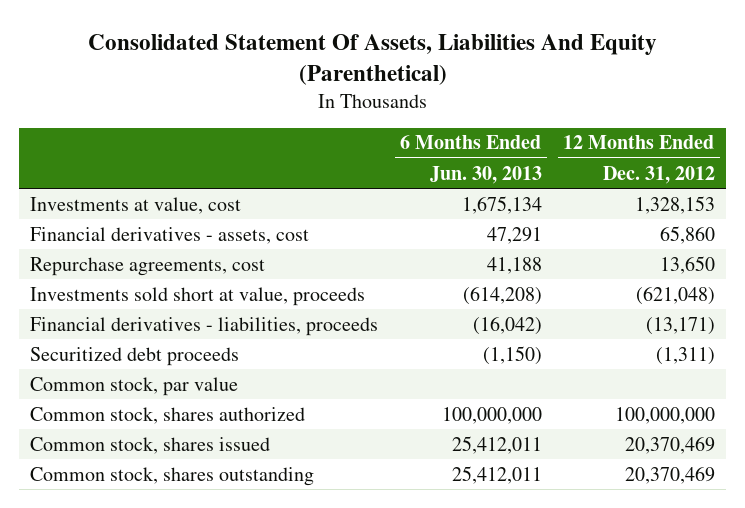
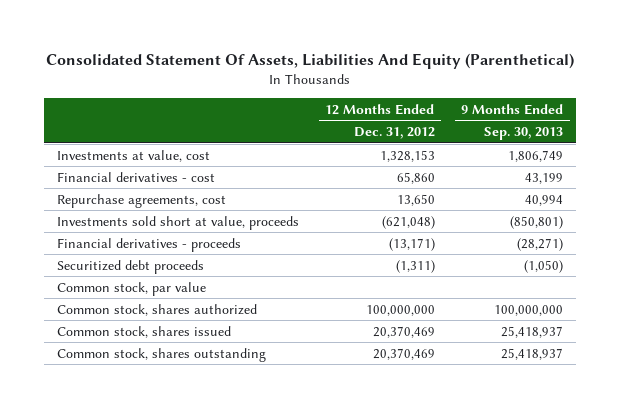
- | 6 Months Ended Jun. 30, 2013 | 12 Months Ended Dec. 31, 2012
+ | 12 Months Ended Dec. 31, 2012 | 9 Months Ended Sep. 30, 2013
- Financial derivatives - assets, cost | 47,291 | 65,860
+ Financial derivatives - cost | 65,860 | 43,199
- Financial derivatives - liabilities, proceeds | (16,042) | (13,171)
+ Financial derivatives - proceeds | (13,171) | (28,271)

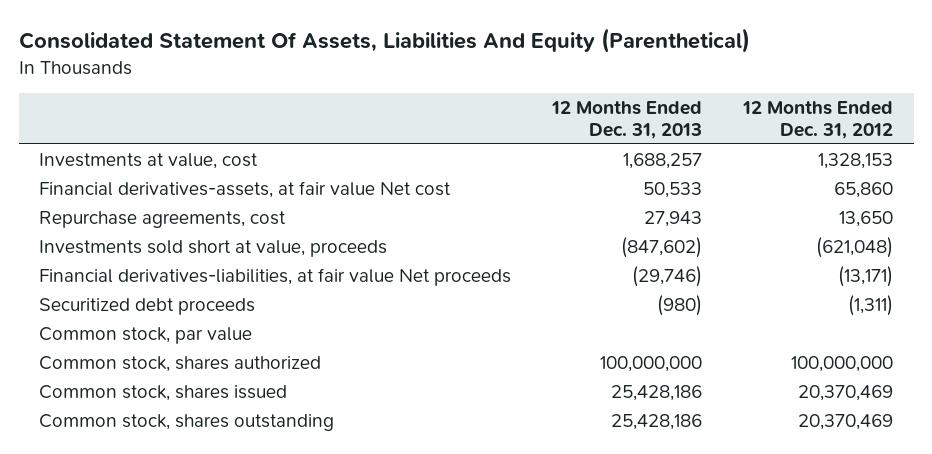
- | 12 Months Ended Dec. 31, 2012 | 9 Months Ended Sep. 30, 2013
+ | 12 Months Ended Dec. 31, 2013 | 12 Months Ended Dec. 31, 2012
- Financial derivatives - cost | 65,860 | 43,199
+ Financial derivatives-assets, at fair value Net cost | 50,533 | 65,860
- Financial derivatives - proceeds | (13,171) | (28,271)
+ Financial derivatives-liabilities, at fair value Net proceeds | (29,746) | (13,171)

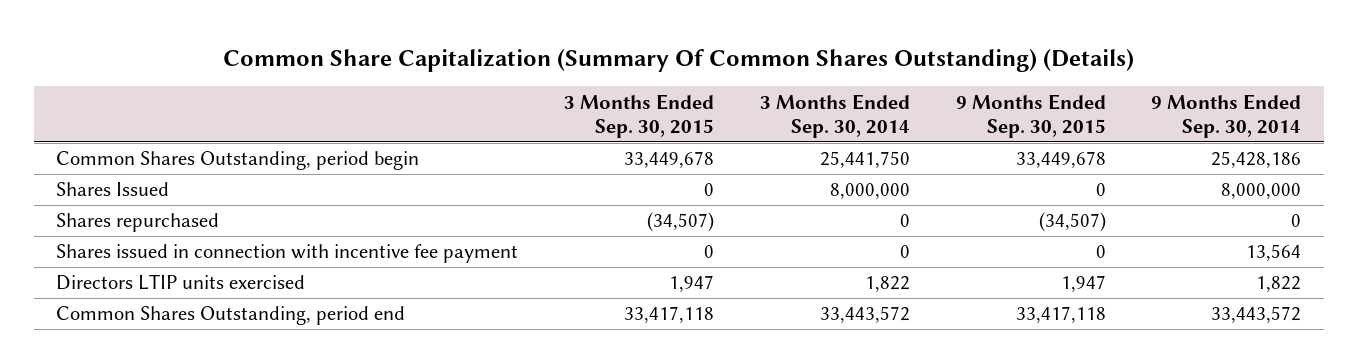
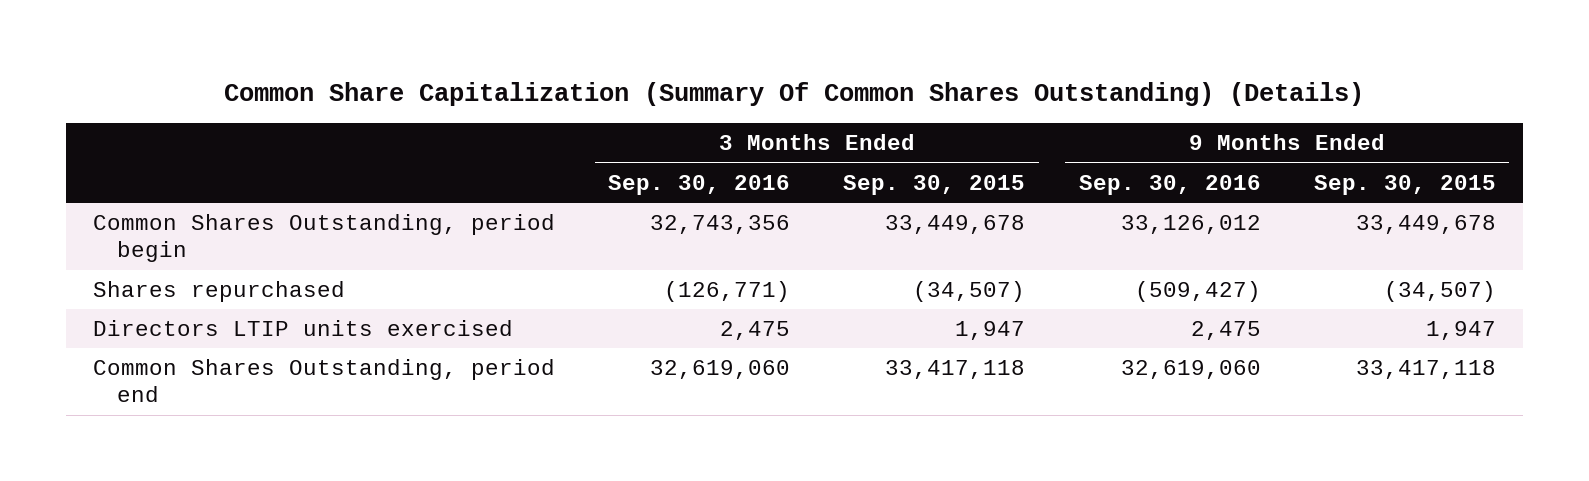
- | 3 Months Ended Sep. 30, 2015 | 3 Months Ended Sep. 30, 2014 | 9 Months Ended Sep. 30, 2015 | 9 Months Ended Sep. 30, 2014
+ | 3 Months Ended Sep. 30, 2016 | 3 Months Ended Sep. 30, 2015 | 9 Months Ended Sep. 30, 2016 | 9 Months Ended Sep. 30, 2015
- Shares Issued | 0 | 8,000,000 | 0 | 8,000,000
- Shares issued in connection with incentive fee payment | 0 | 0 | 0 | 13,564

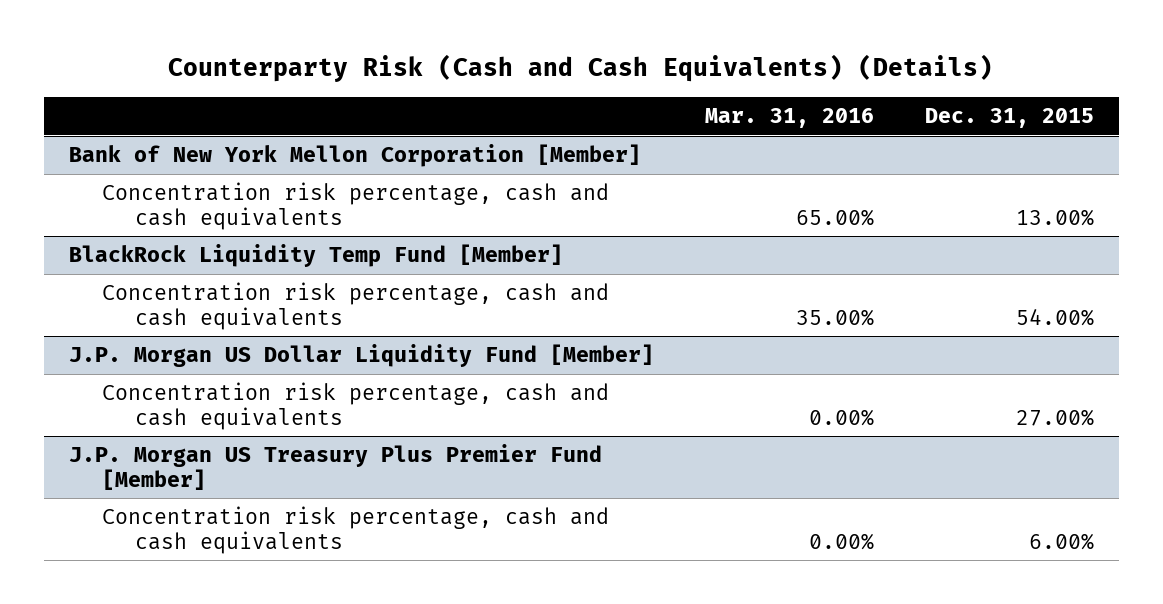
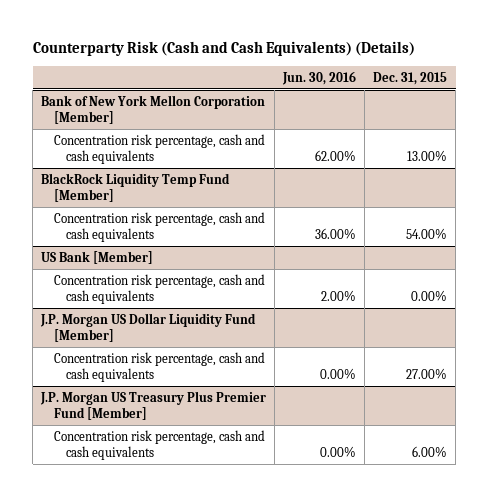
- | Mar. 31, 2016 | Dec. 31, 2015
+ | Jun. 30, 2016 | Dec. 31, 2015
+ US Bank [Member]
+ Concentration risk percentage, cash and cash equivalents | 2.00% | 0.00%

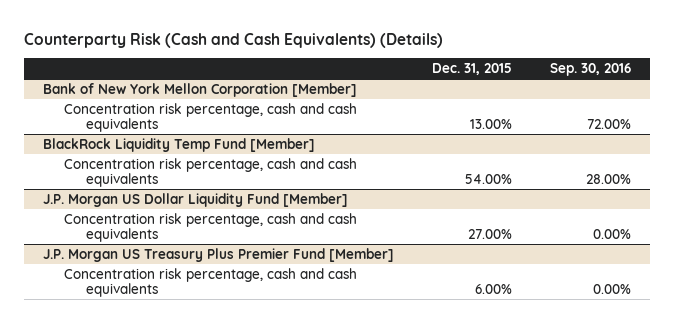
- | Jun. 30, 2016 | Dec. 31, 2015
+ | Dec. 31, 2015 | Sep. 30, 2016
- US Bank [Member]
- Concentration risk percentage, cash and cash equivalents | 2.00% | 0.00%

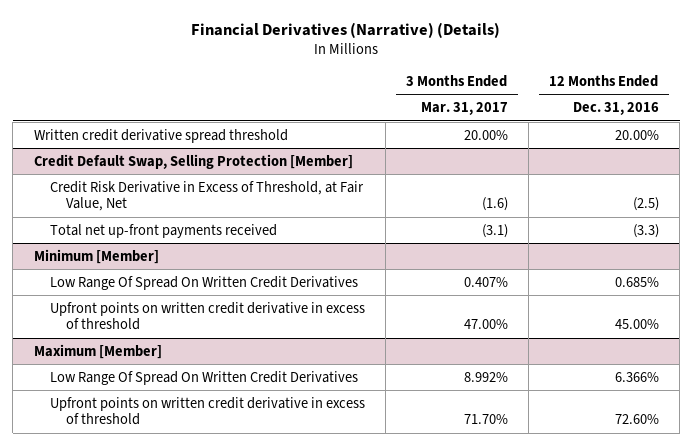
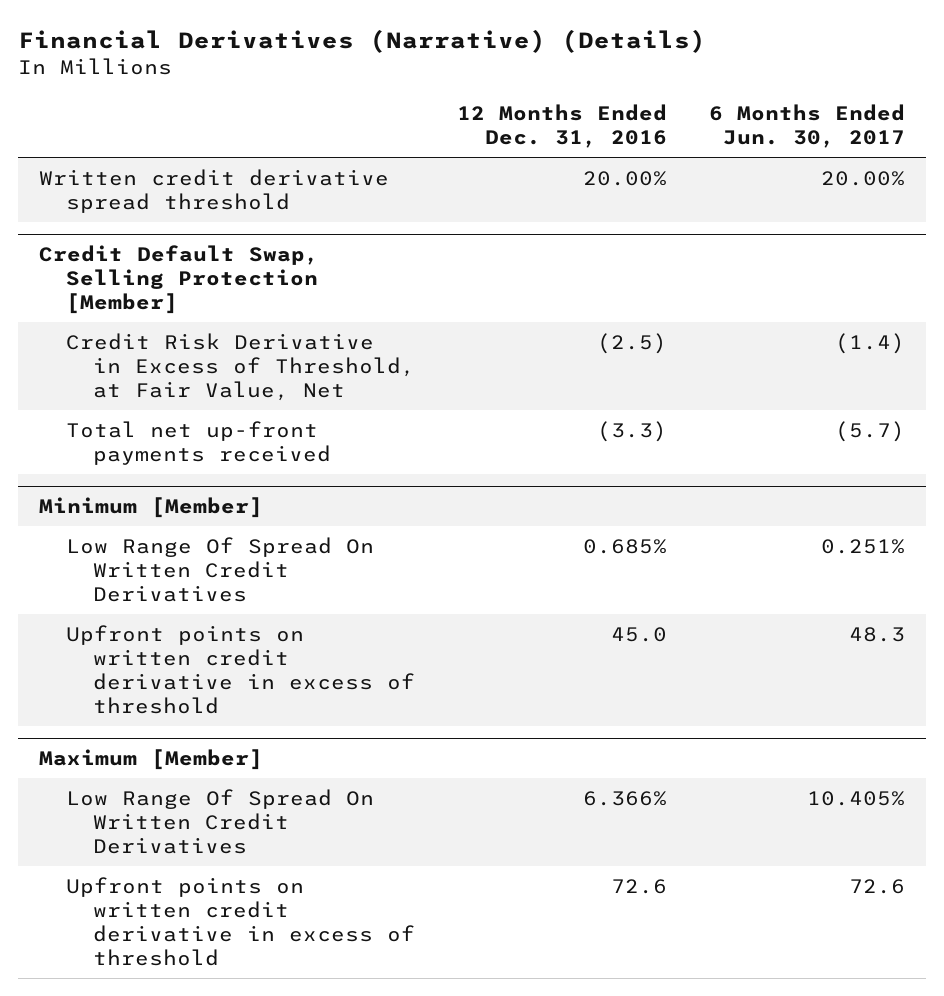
- | 3 Months Ended Mar. 31, 2017 | 12 Months Ended Dec. 31, 2016
+ | 12 Months Ended Dec. 31, 2016 | 6 Months Ended Jun. 30, 2017
@ Minimum [Member]
- Upfront points on written credit derivative in excess of threshold | 47.00% | 45.00%
+ Upfront points on written credit derivative in excess of threshold | 45.0 | 48.3
@ Maximum [Member]
- Upfront points on written credit derivative in excess of threshold | 71.70% | 72.60%
+ Upfront points on written credit derivative in excess of threshold | 72.6 | 72.6

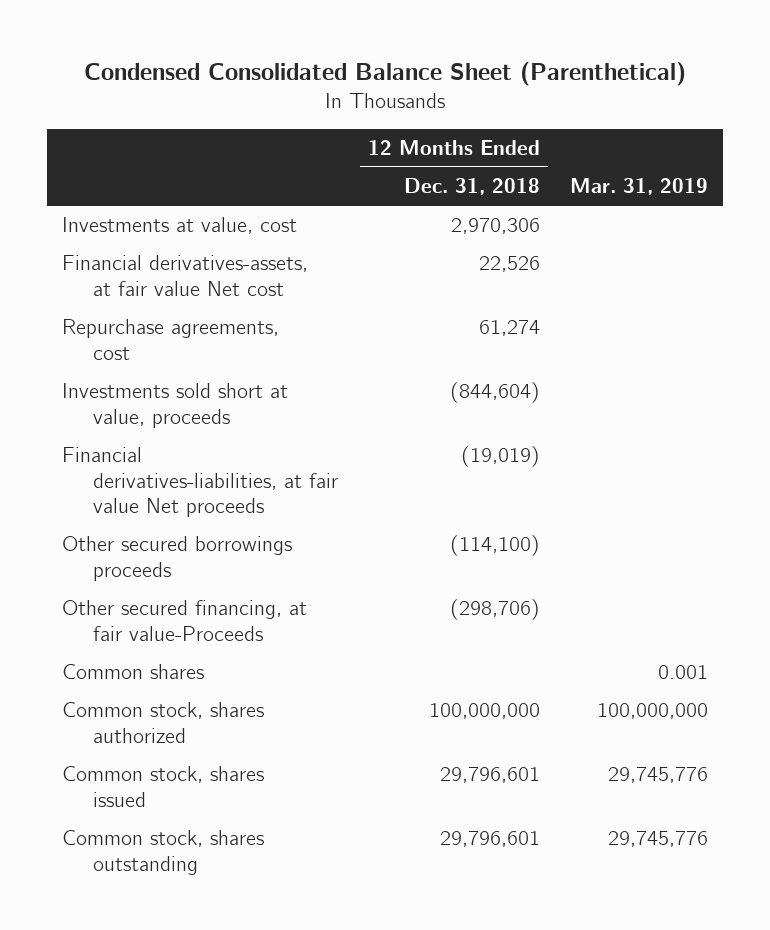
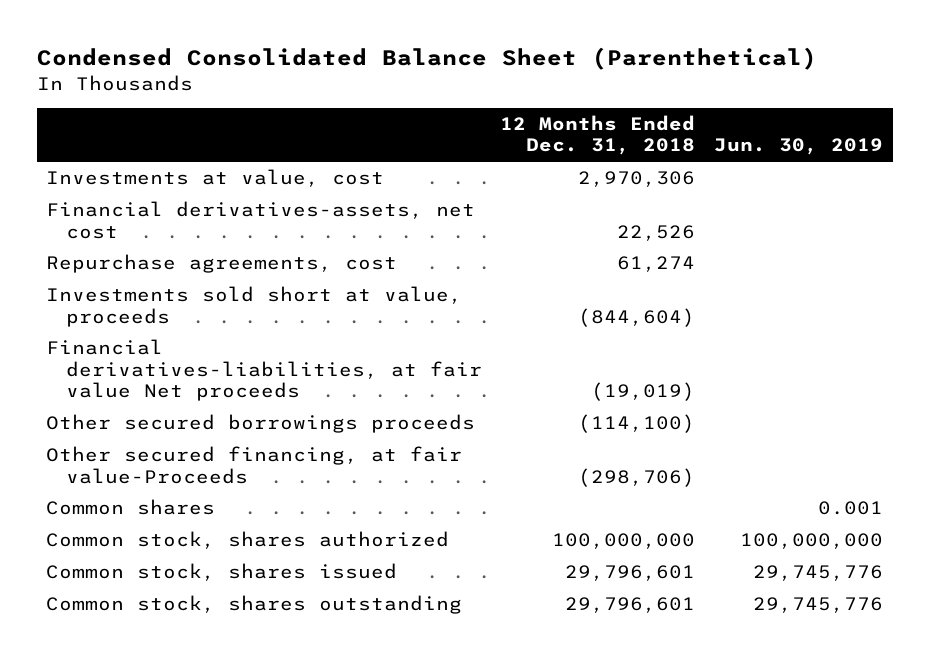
- | 12 Months Ended Dec. 31, 2018 | Mar. 31, 2019
+ | 12 Months Ended Dec. 31, 2018 | Jun. 30, 2019
- Financial derivatives-assets, at fair value Net cost | 22,526 |
+ Financial derivatives-assets, net cost | 22,526 |

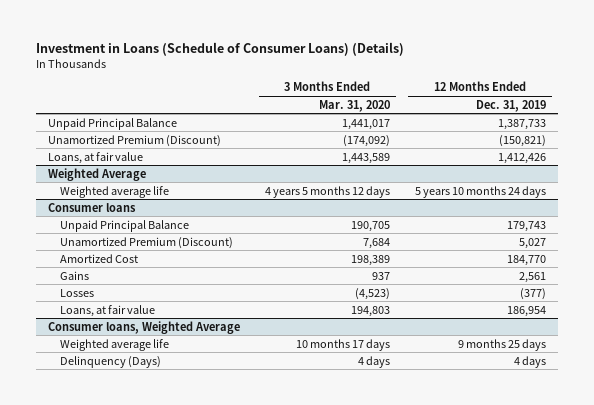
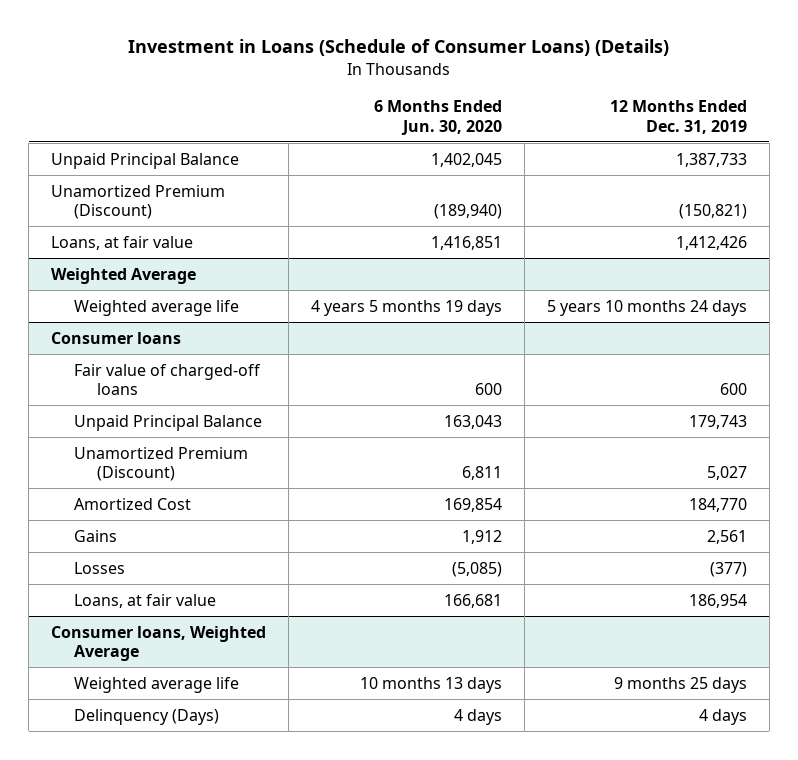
- | 3 Months Ended Mar. 31, 2020 | 12 Months Ended Dec. 31, 2019
+ | 6 Months Ended Jun. 30, 2020 | 12 Months Ended Dec. 31, 2019
@ Consumer loans
+ Fair value of charged-off loans | 600 | 600

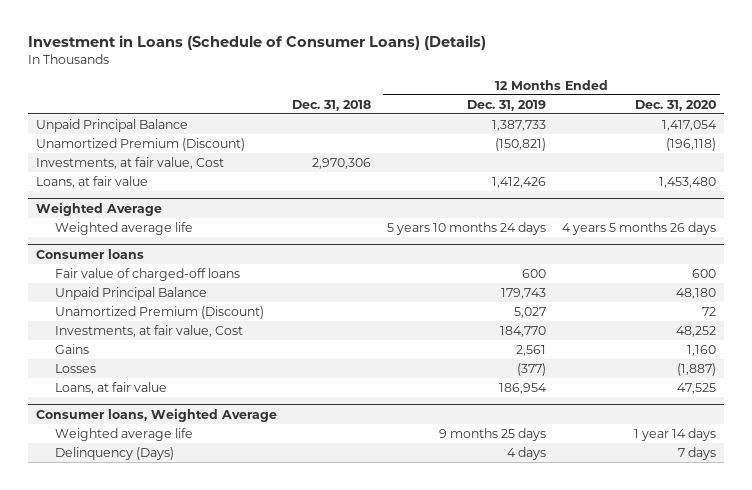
- | 6 Months Ended Jun. 30, 2020 | 12 Months Ended Dec. 31, 2019
+ | Dec. 31, 2018 | 12 Months Ended Dec. 31, 2019 | 12 Months Ended Dec. 31, 2020
+ Investments, at fair value, Cost | 2,970,306 | |
@ Consumer loans
- Amortized Cost | 169,854 | 184,770
+ Investments, at fair value, Cost | | 184,770 | 48,252

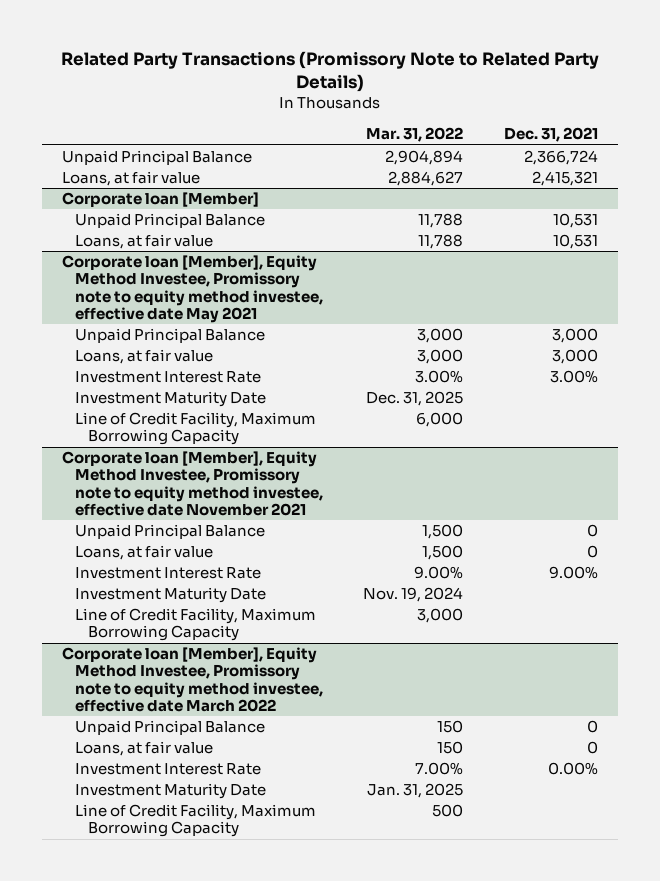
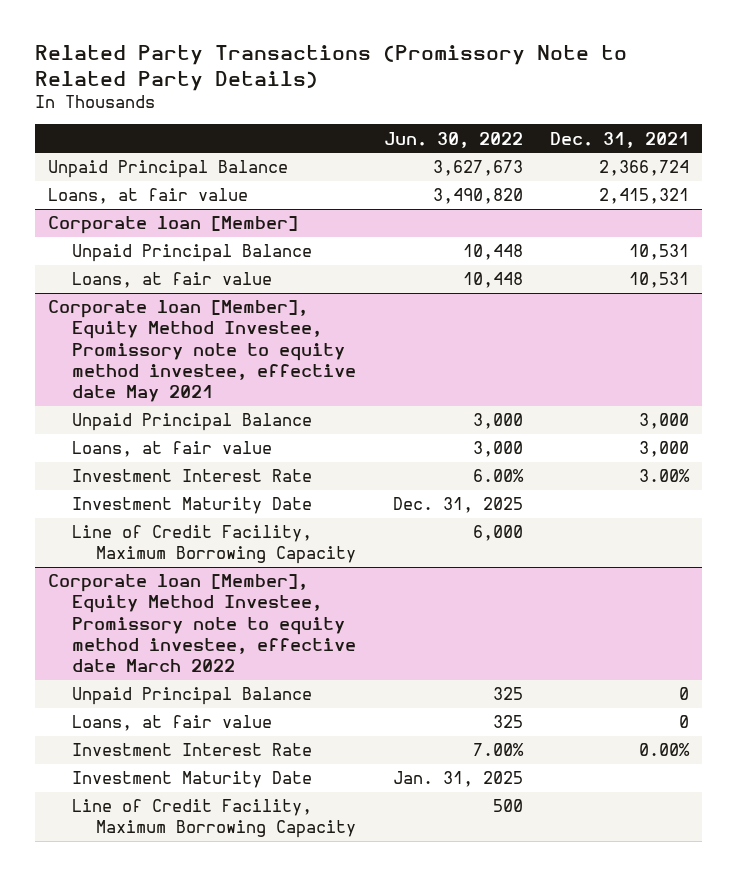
- | Mar. 31, 2022 | Dec. 31, 2021
+ | Jun. 30, 2022 | Dec. 31, 2021
- Corporate loan [Member], Equity Method Investee, Promissory note to equity method investee, effective date November 2021
- Unpaid Principal Balance | 1,500 | 0
- Loans, at fair value | 1,500 | 0
- Investment Interest Rate | 9.00% | 9.00%
- Investment Maturity Date | Nov. 19, 2024 |
- Line of Credit Facility, Maximum Borrowing Capacity | 3,000 |

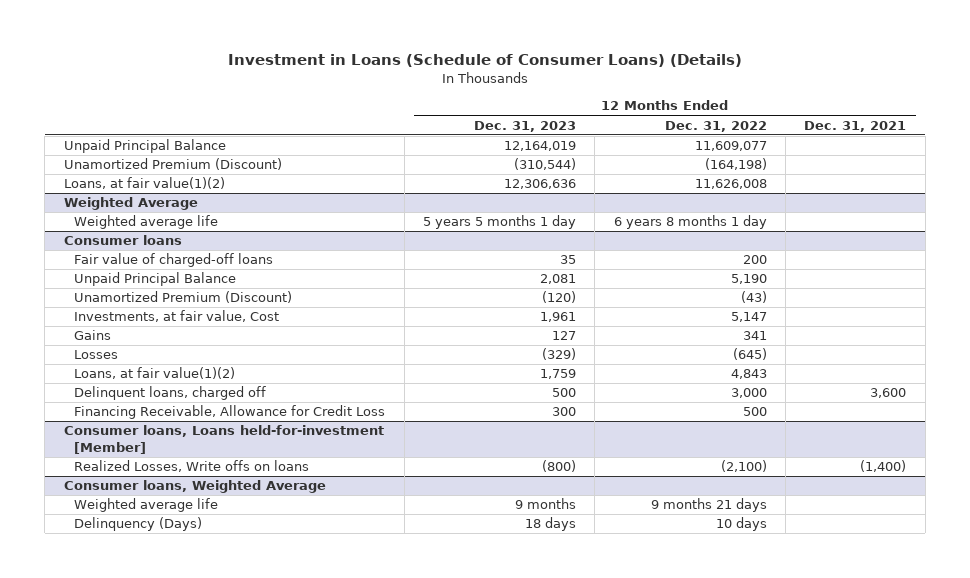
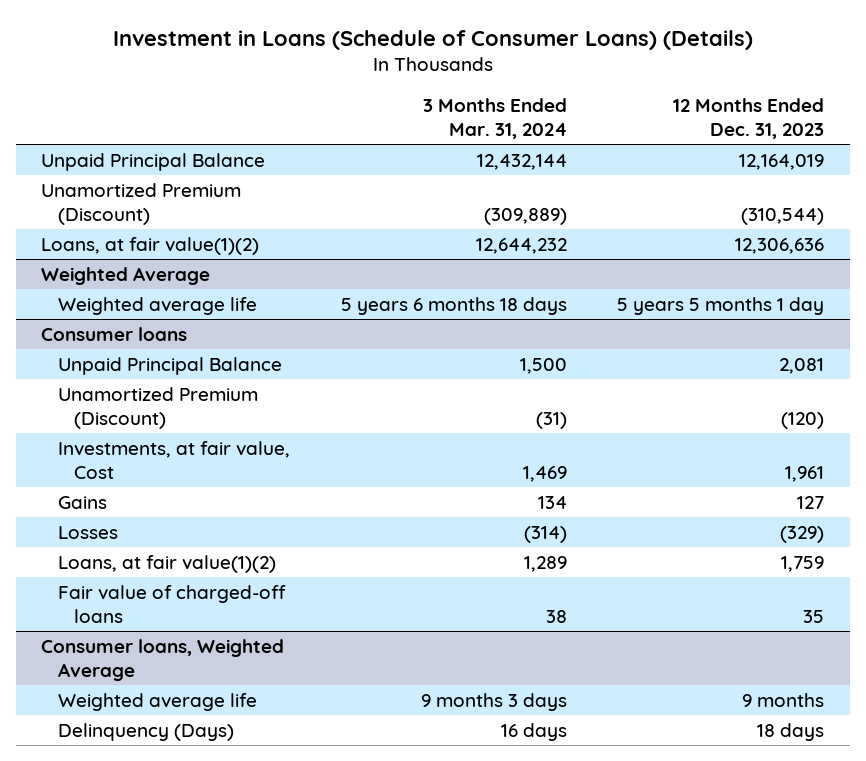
- | 12 Months Ended Dec. 31, 2023 | 12 Months Ended Dec. 31, 2022 | 12 Months Ended Dec. 31, 2021
+ | 3 Months Ended Mar. 31, 2024 | 12 Months Ended Dec. 31, 2023
@ Consumer loans
- Delinquent loans, charged off | 500 | 3,000 | 3,600
- Financing Receivable, Allowance for Credit Loss | 300 | 500 |
- Consumer loans, Loans held-for-investment [Member]
- Realized Losses, Write offs on loans | (800) | (2,100) | (1,400)
@ Consumer loans
moved down: Fair value of charged-off loans | 38 | 35

